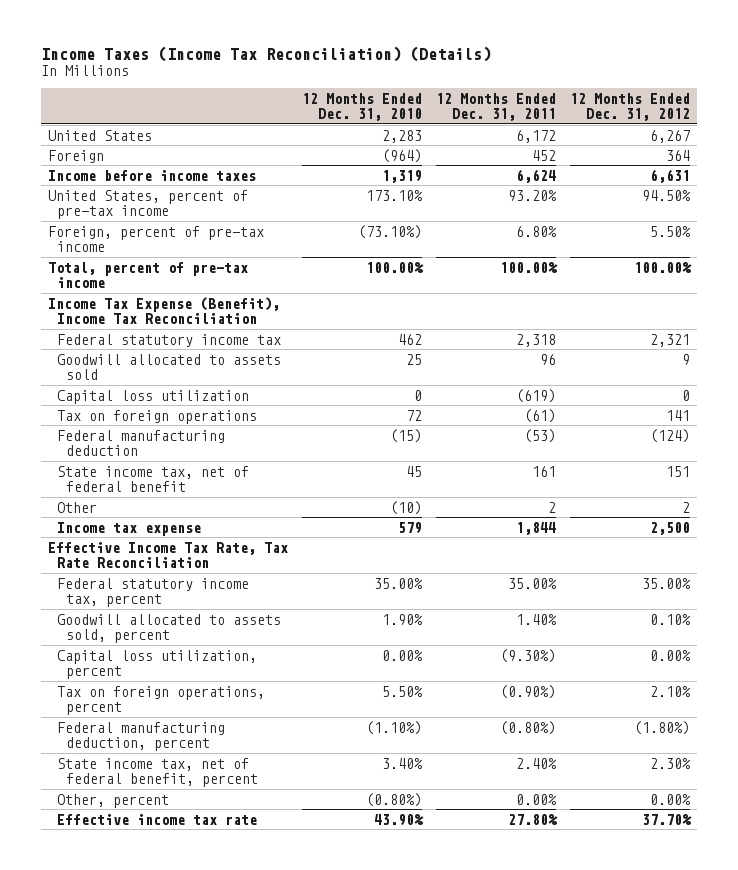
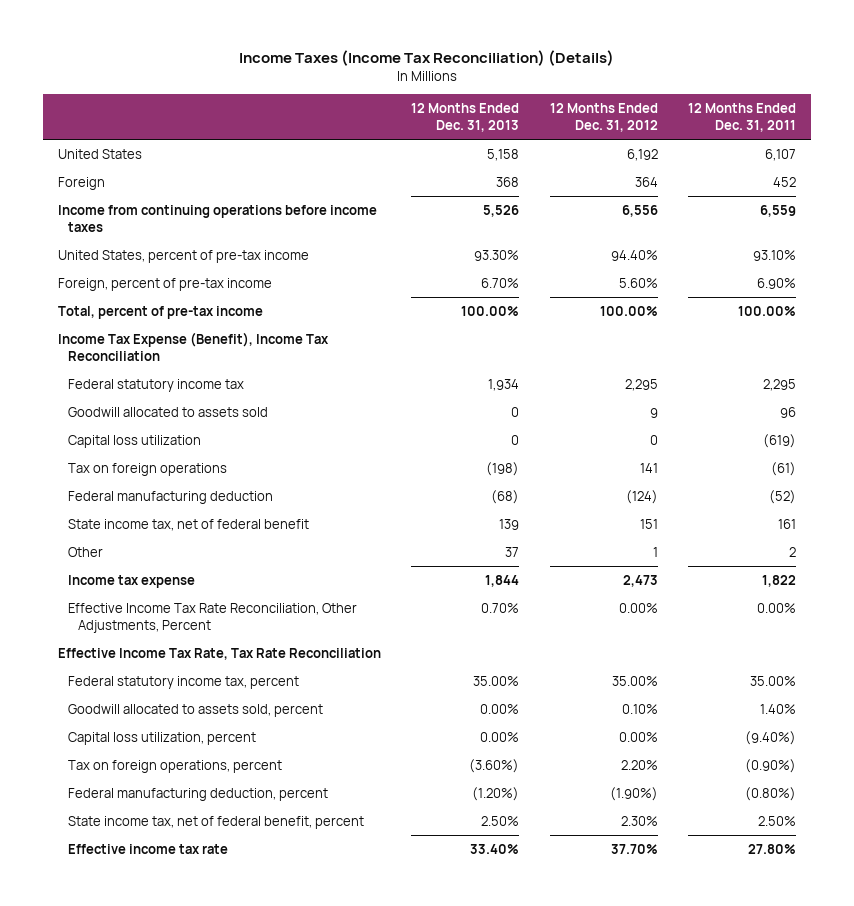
- | 12 Months Ended Dec. 31, 2010 | 12 Months Ended Dec. 31, 2011 | 12 Months Ended Dec. 31, 2012
+ | 12 Months Ended Dec. 31, 2013 | 12 Months Ended Dec. 31, 2012 | 12 Months Ended Dec. 31, 2011
- United States | 2,283 | 6,172 | 6,267
+ United States | 5,158 | 6,192 | 6,107
- Income before income taxes | 1,319 | 6,624 | 6,631
- United States, percent of pre-tax income | 173.10% | 93.20% | 94.50%
- Foreign, percent of pre-tax income | (73.10%) | 6.80% | 5.50%
+ Income from continuing operations before income taxes | 5,526 | 6,556 | 6,559
+ United States, percent of pre-tax income | 93.30% | 94.40% | 93.10%
+ Foreign, percent of pre-tax income | 6.70% | 5.60% | 6.90%
- Federal statutory income tax | 462 | 2,318 | 2,321
+ Federal statutory income tax | 1,934 | 2,295 | 2,295
- Federal manufacturing deduction | (15) | (53) | (124)
+ Federal manufacturing deduction | (68) | (124) | (52)
- Other | (10) | 2 | 2
- Income tax expense | 579 | 1,844 | 2,500
+ Other | 37 | 1 | 2
+ Income tax expense | 1,844 | 2,473 | 1,822
+ Effective Income Tax Rate Reconciliation, Other Adjustments, Percent | 0.70% | 0.00% | 0.00%
- Capital loss utilization, percent | 0.00% | (9.30%) | 0.00%
- Tax on foreign operations, percent | 5.50% | (0.90%) | 2.10%
- Federal manufacturing deduction, percent | (1.10%) | (0.80%) | (1.80%)
- State income tax, net of federal benefit, percent | 3.40% | 2.40% | 2.30%
- Other, percent | (0.80%) | 0.00% | 0.00%
+ Capital loss utilization, percent | 0.00% | 0.00% | (9.40%)
+ Tax on foreign operations, percent | (3.60%) | 2.20% | (0.90%)
+ Federal manufacturing deduction, percent | (1.20%) | (1.90%) | (0.80%)
+ State income tax, net of federal benefit, percent | 2.50% | 2.30% | 2.50%

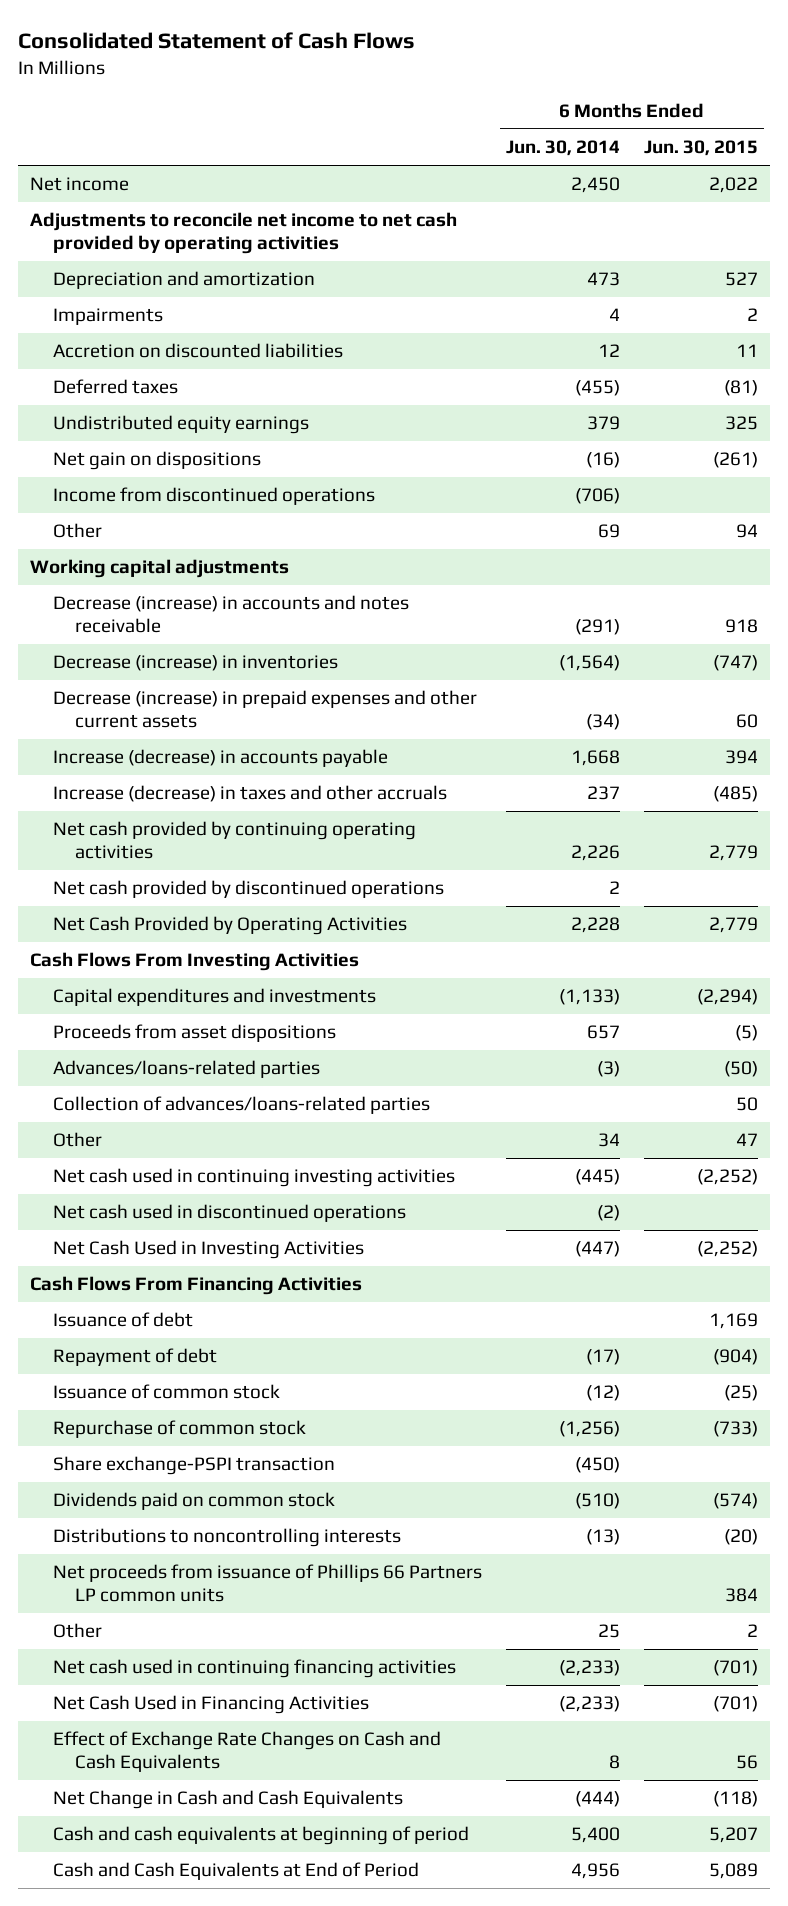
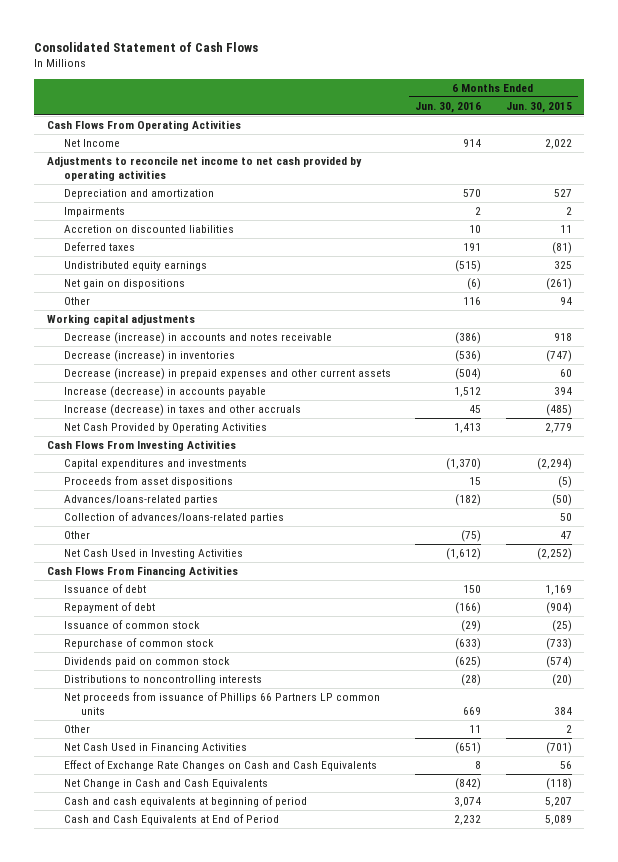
- | 6 Months Ended Jun. 30, 2014 | 6 Months Ended Jun. 30, 2015
+ | 6 Months Ended Jun. 30, 2016 | 6 Months Ended Jun. 30, 2015
- Net income | 2,450 | 2,022
+ Cash Flows From Operating Activities
+ Net Income | 914 | 2,022
- Income from discontinued operations | (706) |
- Net cash provided by continuing operating activities | 2,226 | 2,779
- Net cash provided by discontinued operations | 2 |
- Net cash used in continuing investing activities | (445) | (2,252)
- Net cash used in discontinued operations | (2) |
- Share exchange-PSPI transaction | (450) |
- Net cash used in continuing financing activities | (2,233) | (701)

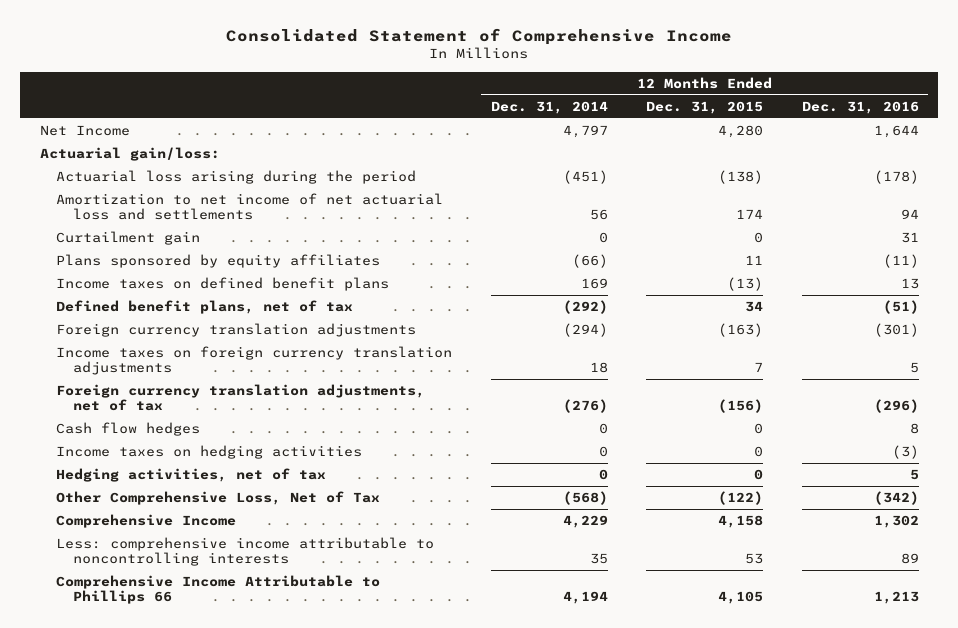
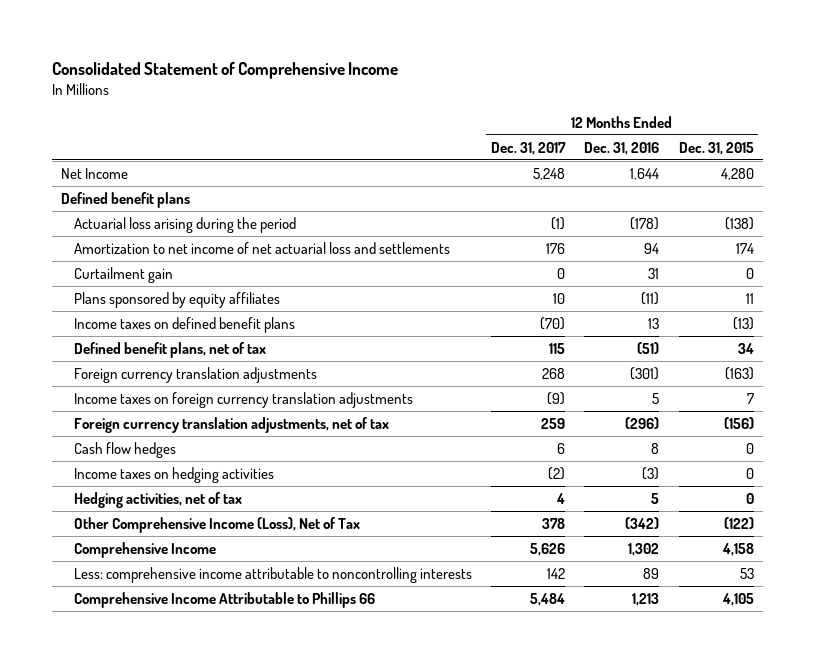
- | 12 Months Ended Dec. 31, 2014 | 12 Months Ended Dec. 31, 2015 | 12 Months Ended Dec. 31, 2016
+ | 12 Months Ended Dec. 31, 2017 | 12 Months Ended Dec. 31, 2016 | 12 Months Ended Dec. 31, 2015
- Actuarial gain/loss:
+ Defined benefit plans
- Other Comprehensive Loss, Net of Tax | (568) | (122) | (342)
+ Other Comprehensive Income (Loss), Net of Tax | 378 | (342) | (122)

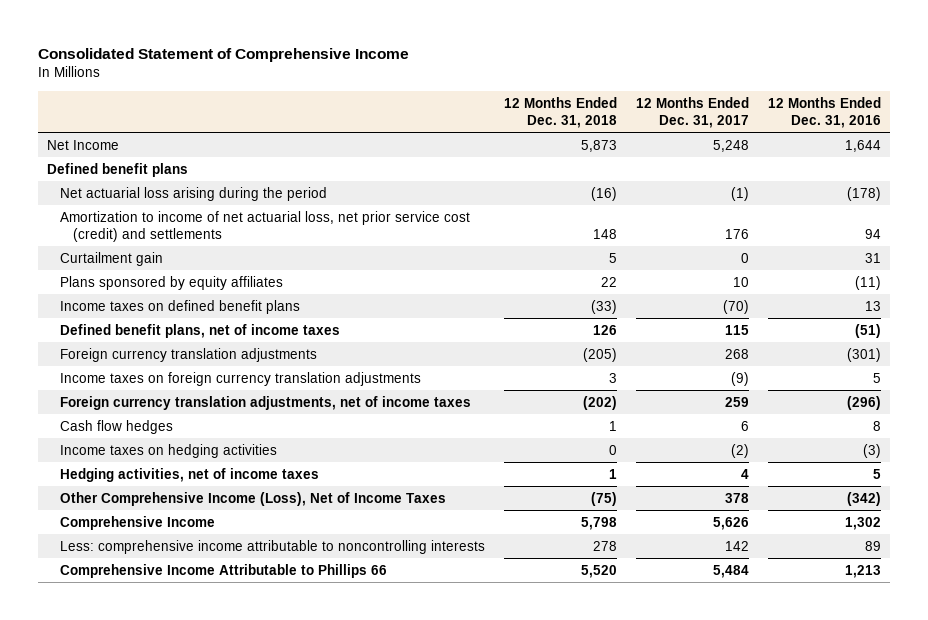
- | 12 Months Ended Dec. 31, 2017 | 12 Months Ended Dec. 31, 2016 | 12 Months Ended Dec. 31, 2015
+ | 12 Months Ended Dec. 31, 2018 | 12 Months Ended Dec. 31, 2017 | 12 Months Ended Dec. 31, 2016
- Actuarial loss arising during the period | (1) | (178) | (138)
- Amortization to net income of net actuarial loss and settlements | 176 | 94 | 174
+ Net actuarial loss arising during the period | (16) | (1) | (178)
+ Amortization to income of net actuarial loss, net prior service cost (credit) and settlements | 148 | 176 | 94
- Defined benefit plans, net of tax | 115 | (51) | 34
+ Defined benefit plans, net of income taxes | 126 | 115 | (51)
- Foreign currency translation adjustments, net of tax | 259 | (296) | (156)
+ Foreign currency translation adjustments, net of income taxes | (202) | 259 | (296)
- Hedging activities, net of tax | 4 | 5 | 0
- Other Comprehensive Income (Loss), Net of Tax | 378 | (342) | (122)
+ Hedging activities, net of income taxes | 1 | 4 | 5
+ Other Comprehensive Income (Loss), Net of Income Taxes | (75) | 378 | (342)

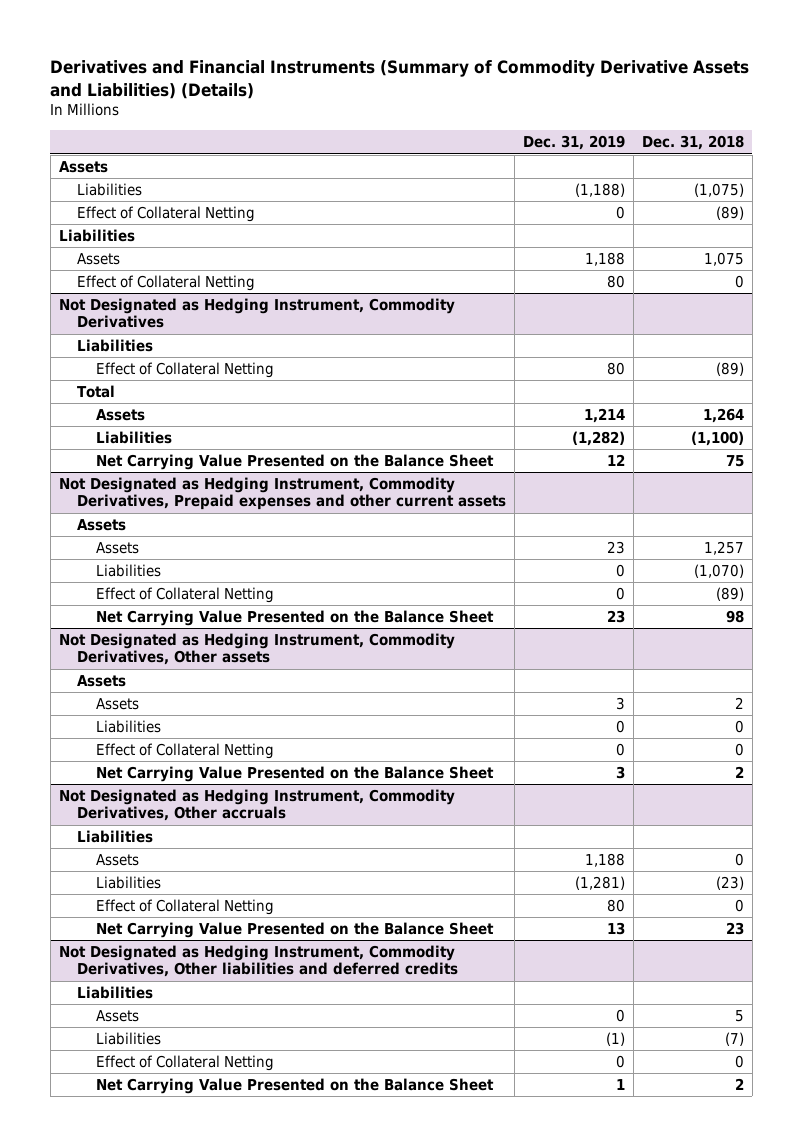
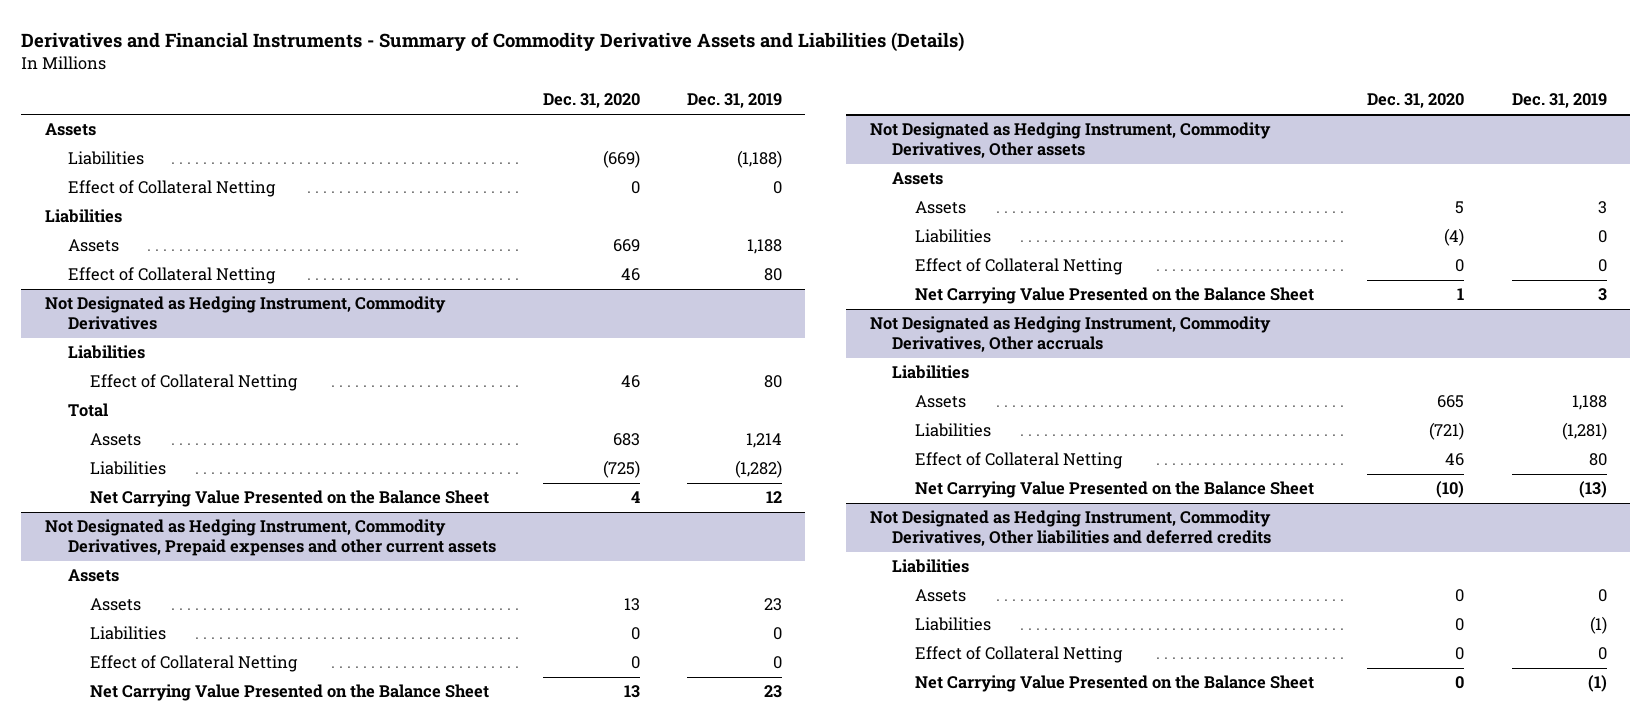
- Derivatives and Financial Instruments (Summary of Commodity Derivative Assets and Liabilities) (Details)
+ Derivatives and Financial Instruments - Summary of Commodity Derivative Assets and Liabilities (Details)
- | Dec. 31, 2019 | Dec. 31, 2018
+ | Dec. 31, 2020 | Dec. 31, 2019
@ Not Designated as Hedging Instrument, Commodity Derivatives, Other accruals
- Net Carrying Value Presented on the Balance Sheet | 13 | 23
+ Net Carrying Value Presented on the Balance Sheet | (10) | (13)
@ Not Designated as Hedging Instrument, Commodity Derivatives, Other liabilities and deferred credits
- Net Carrying Value Presented on the Balance Sheet | 1 | 2
+ Net Carrying Value Presented on the Balance Sheet | 0 | (1)

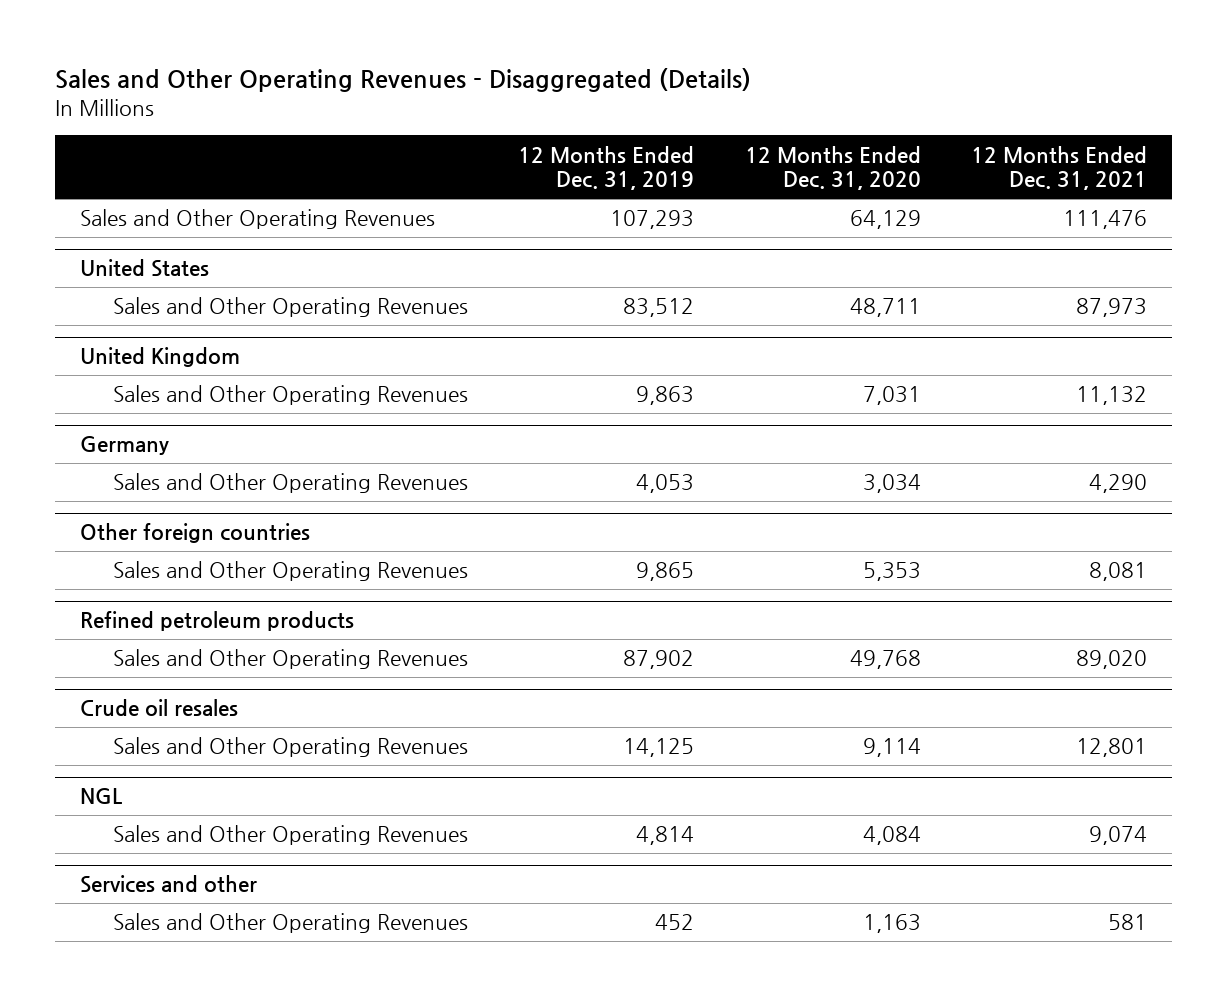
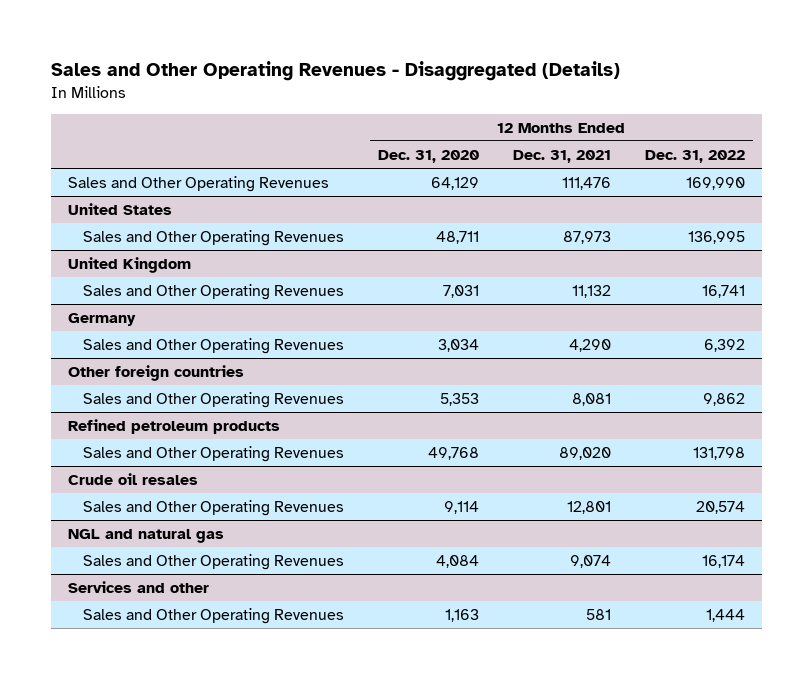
- | 12 Months Ended Dec. 31, 2019 | 12 Months Ended Dec. 31, 2020 | 12 Months Ended Dec. 31, 2021
+ | 12 Months Ended Dec. 31, 2020 | 12 Months Ended Dec. 31, 2021 | 12 Months Ended Dec. 31, 2022
- NGL
+ NGL and natural gas

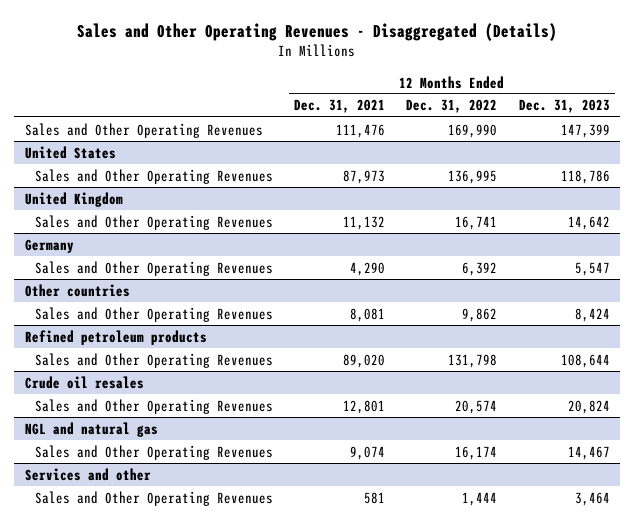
- | 12 Months Ended Dec. 31, 2020 | 12 Months Ended Dec. 31, 2021 | 12 Months Ended Dec. 31, 2022
+ | 12 Months Ended Dec. 31, 2021 | 12 Months Ended Dec. 31, 2022 | 12 Months Ended Dec. 31, 2023
- Other foreign countries
+ Other countries

